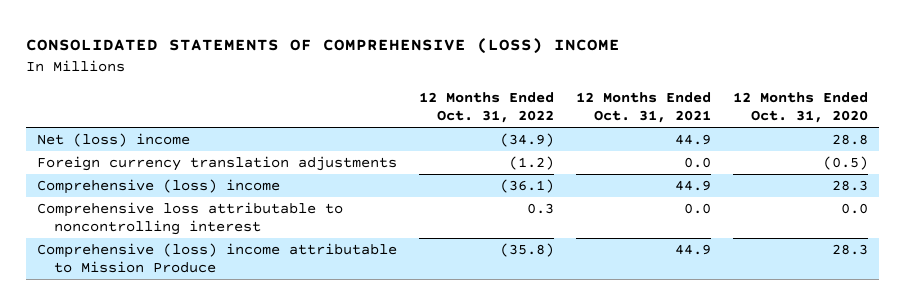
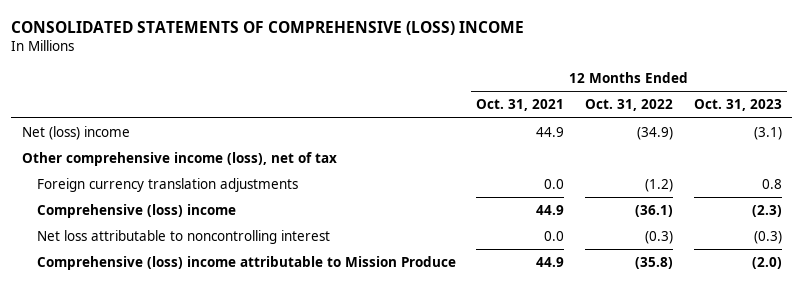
- | 12 Months Ended Oct. 31, 2022 | 12 Months Ended Oct. 31, 2021 | 12 Months Ended Oct. 31, 2020
+ | 12 Months Ended Oct. 31, 2021 | 12 Months Ended Oct. 31, 2022 | 12 Months Ended Oct. 31, 2023
+ Other comprehensive income (loss), net of tax
- Comprehensive loss attributable to noncontrolling interest | 0.3 | 0.0 | 0.0
+ Net loss attributable to noncontrolling interest | 0.0 | (0.3) | (0.3)

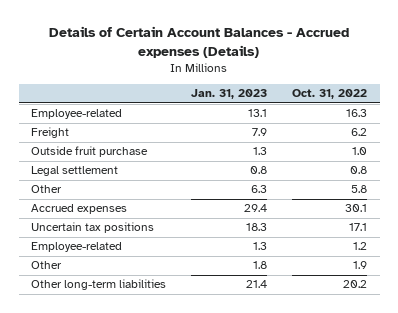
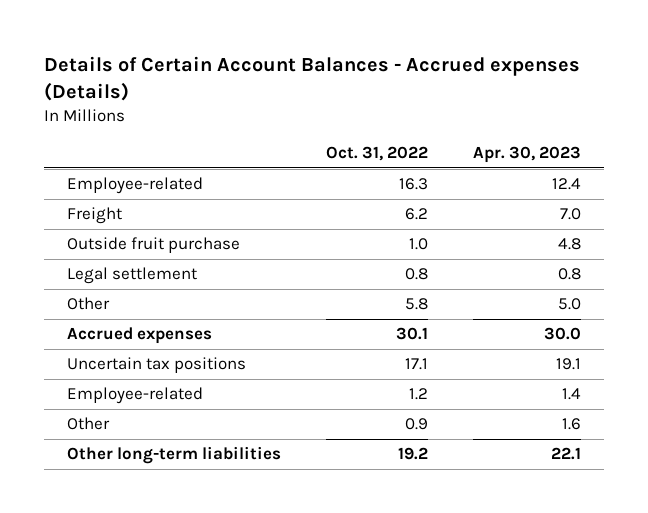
- | Jan. 31, 2023 | Oct. 31, 2022
+ | Oct. 31, 2022 | Apr. 30, 2023
- Other | 1.8 | 1.9
- Other long-term liabilities | 21.4 | 20.2
+ Other | 0.9 | 1.6
+ Other long-term liabilities | 19.2 | 22.1

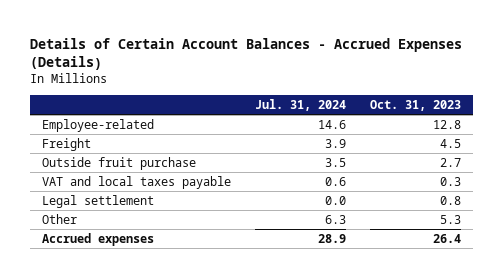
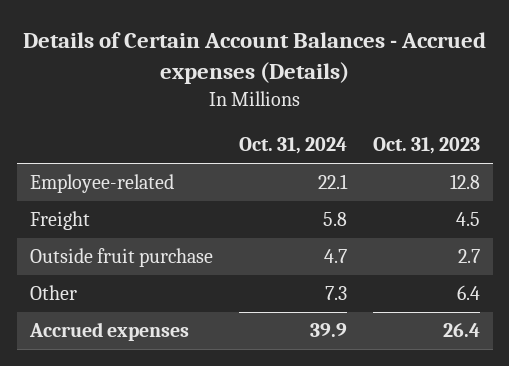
- Details of Certain Account Balances - Accrued Expenses (Details)
+ Details of Certain Account Balances - Accrued expenses (Details)
- | Jul. 31, 2024 | Oct. 31, 2023
+ | Oct. 31, 2024 | Oct. 31, 2023
- VAT and local taxes payable | 0.6 | 0.3
- Legal settlement | 0.0 | 0.8
- Other | 6.3 | 5.3
+ Other | 7.3 | 6.4

